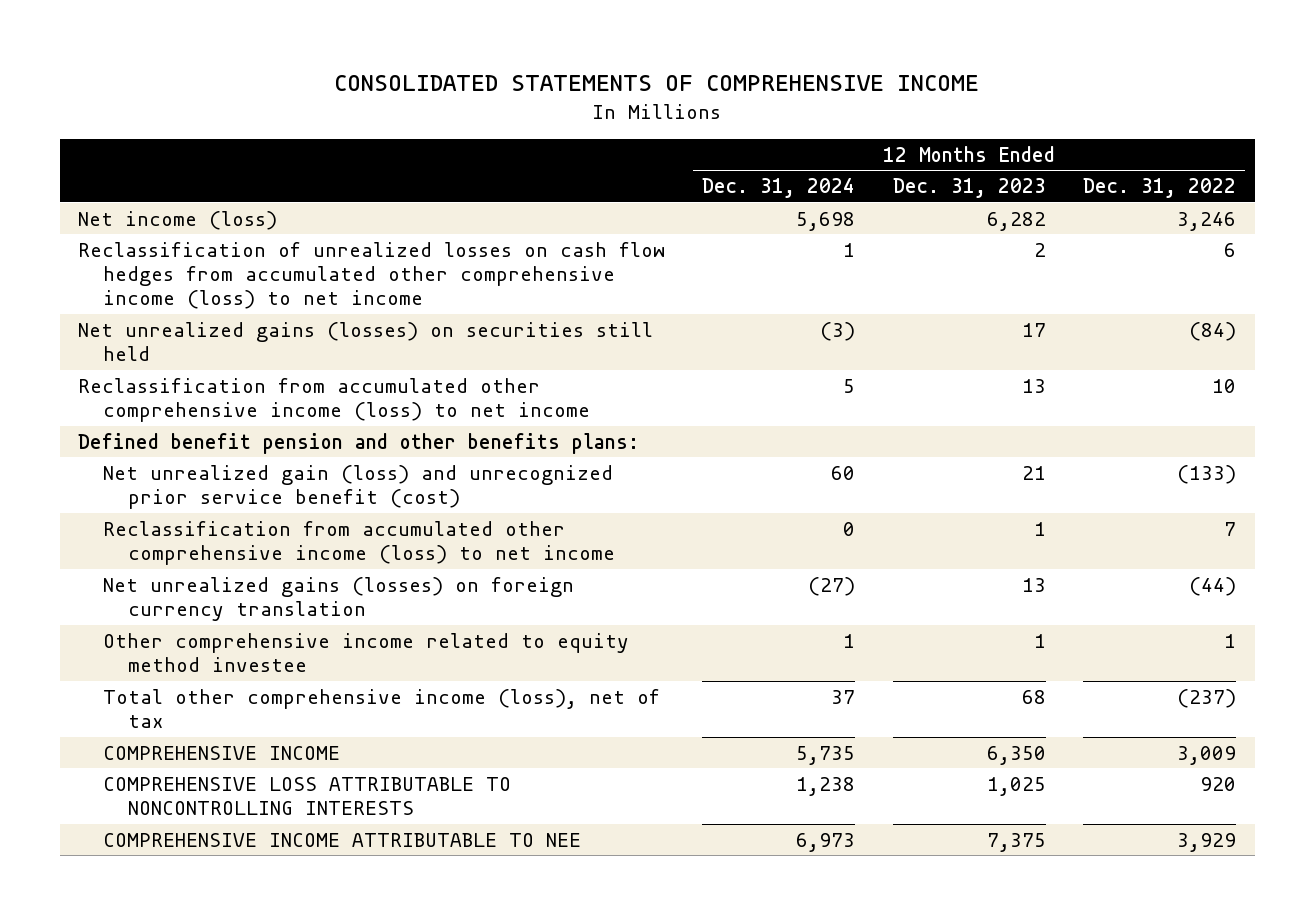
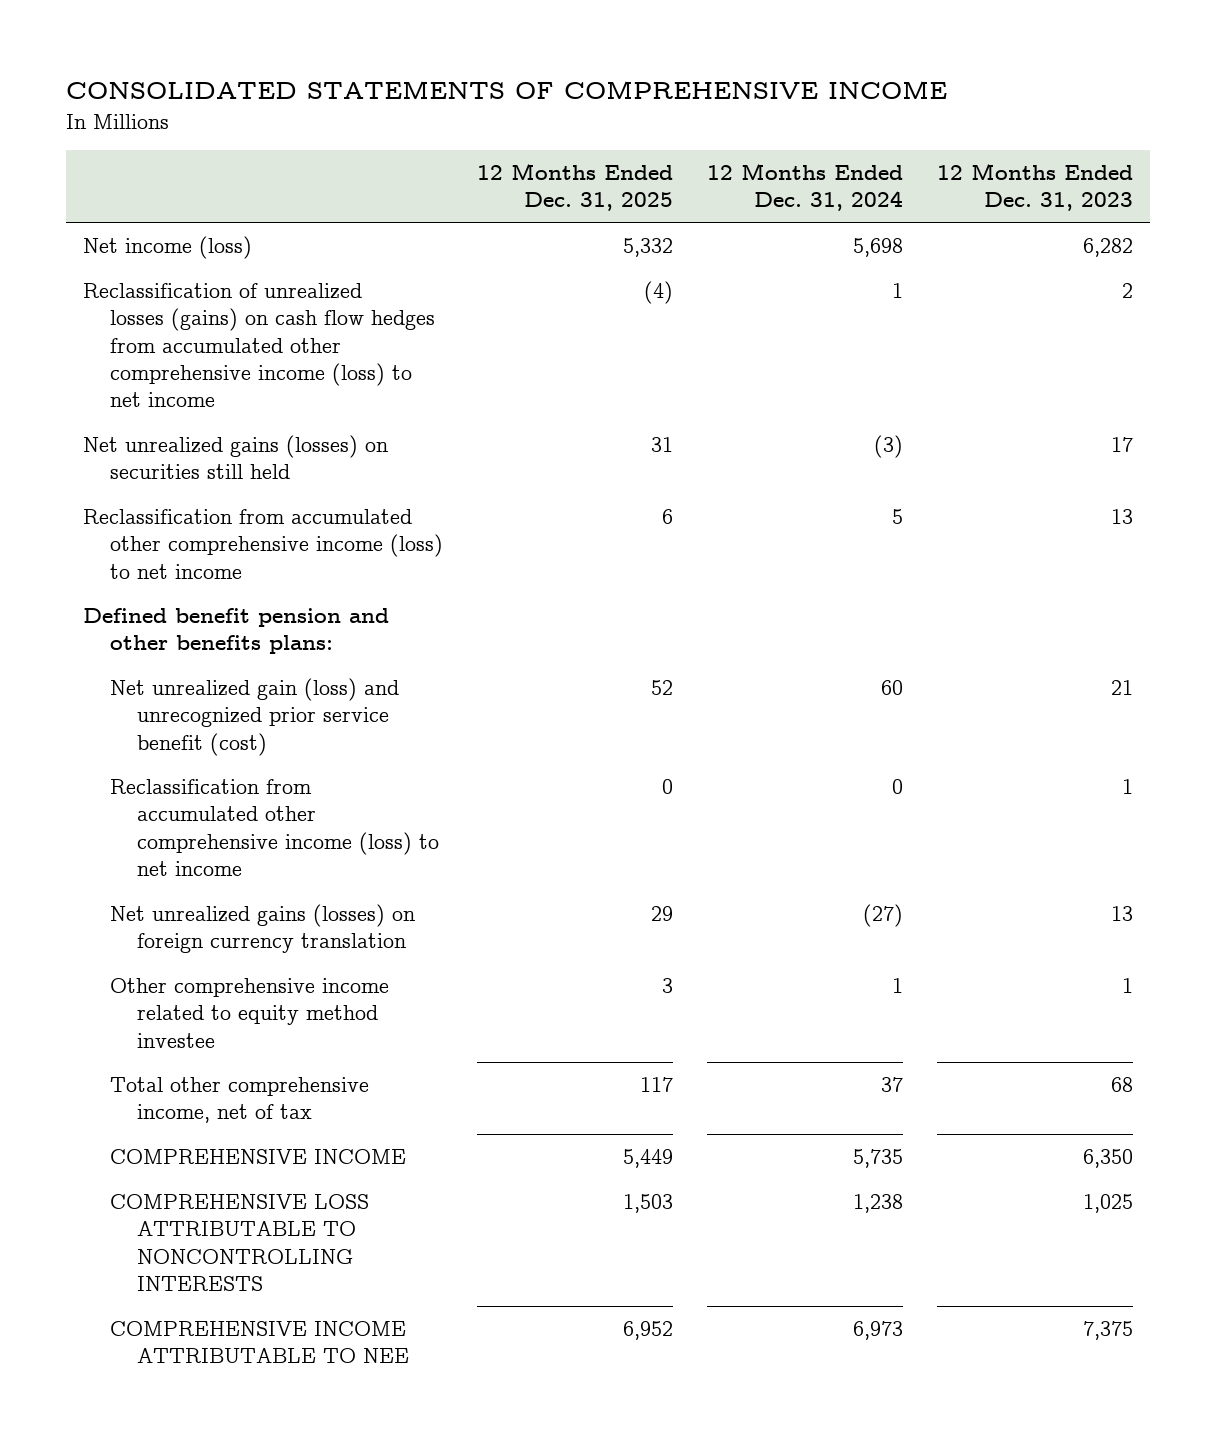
- | 12 Months Ended Dec. 31, 2024 | 12 Months Ended Dec. 31, 2023 | 12 Months Ended Dec. 31, 2022
+ | 12 Months Ended Dec. 31, 2025 | 12 Months Ended Dec. 31, 2024 | 12 Months Ended Dec. 31, 2023
- Reclassification of unrealized losses on cash flow hedges from accumulated other comprehensive income (loss) to net income | 1 | 2 | 6
+ Reclassification of unrealized losses (gains) on cash flow hedges from accumulated other comprehensive income (loss) to net income | (4) | 1 | 2
- Total other comprehensive income (loss), net of tax | 37 | 68 | (237)
+ Total other comprehensive income, net of tax | 117 | 37 | 68

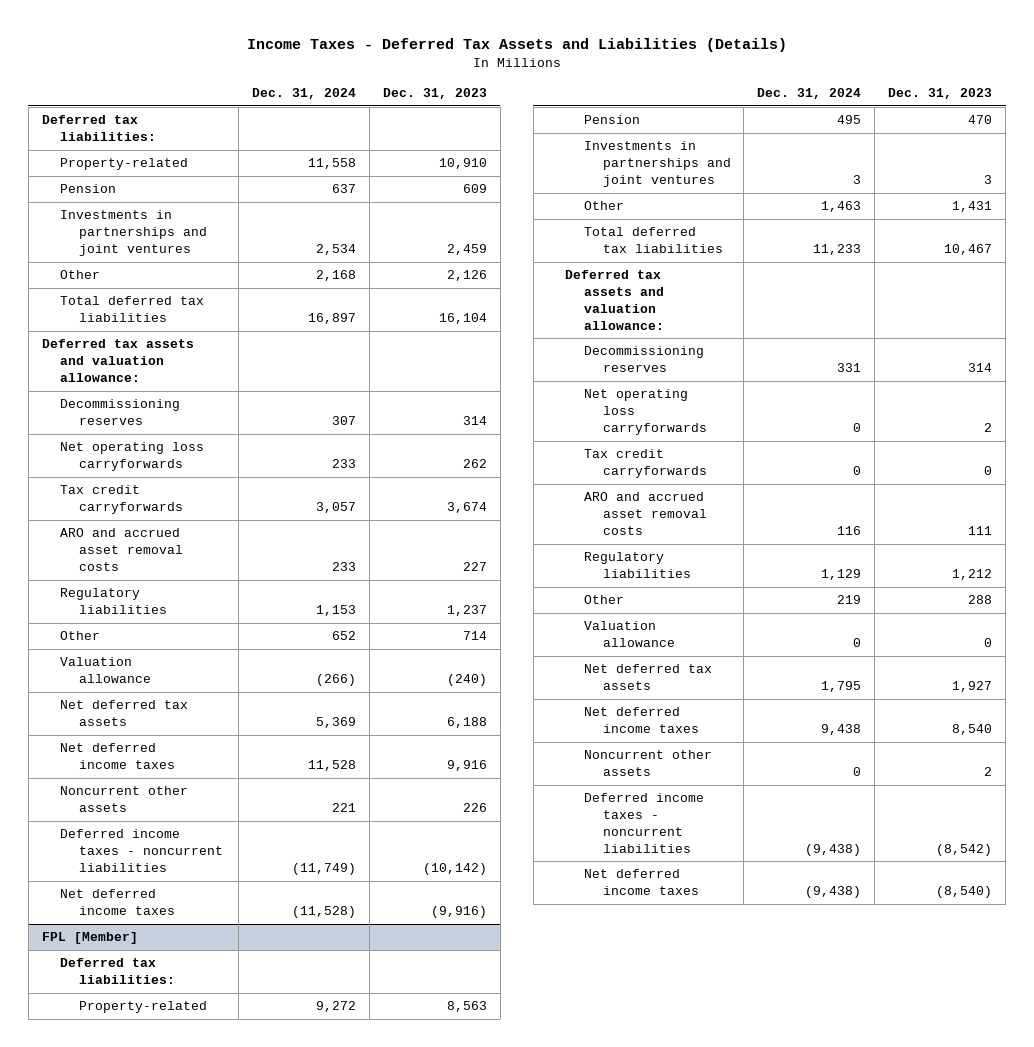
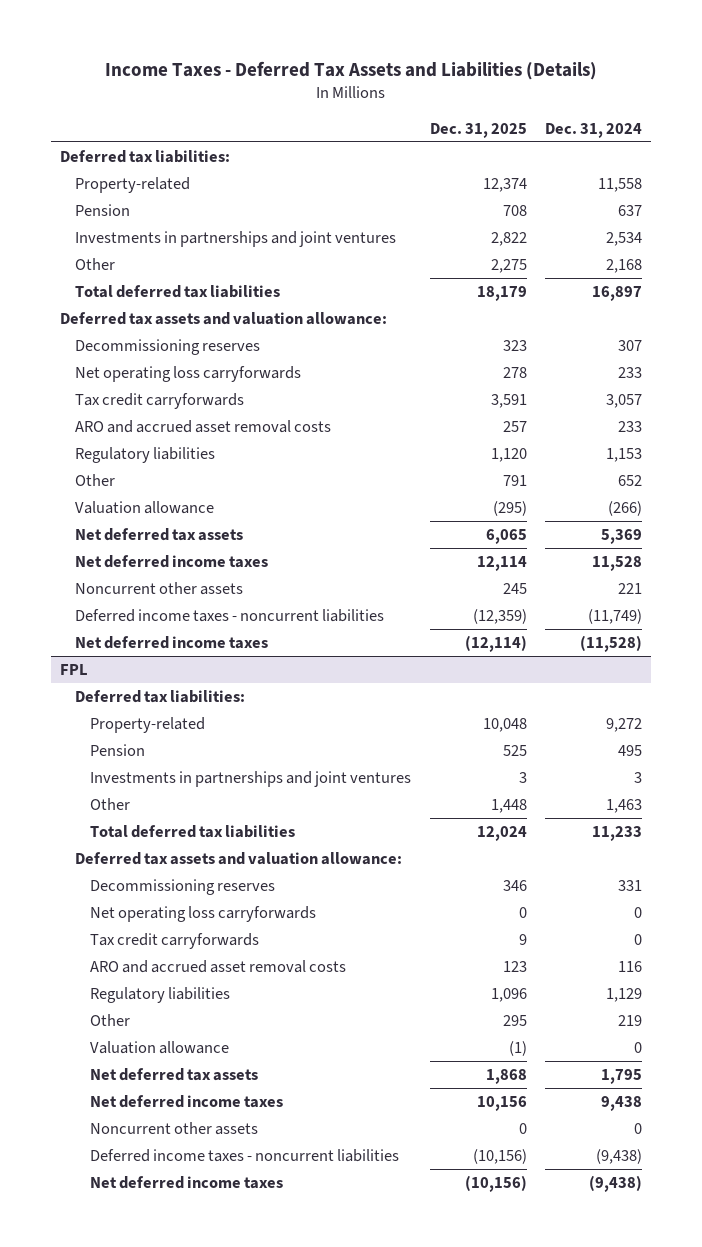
- | Dec. 31, 2024 | Dec. 31, 2023
+ | Dec. 31, 2025 | Dec. 31, 2024
- FPL [Member]
+ FPL

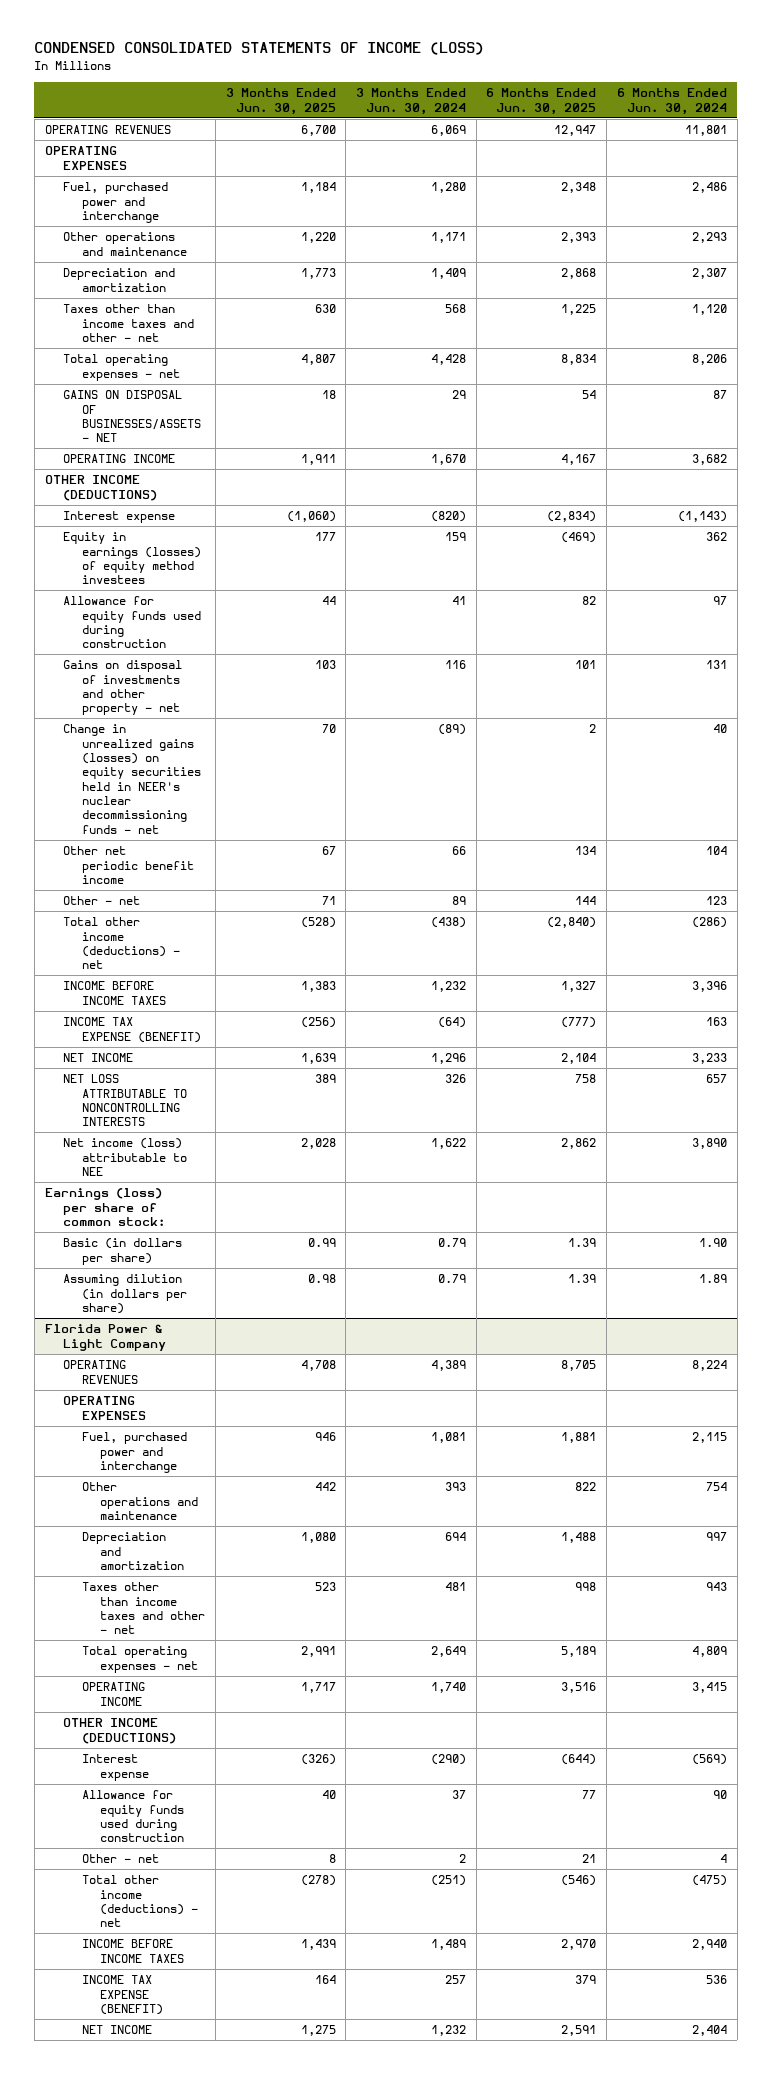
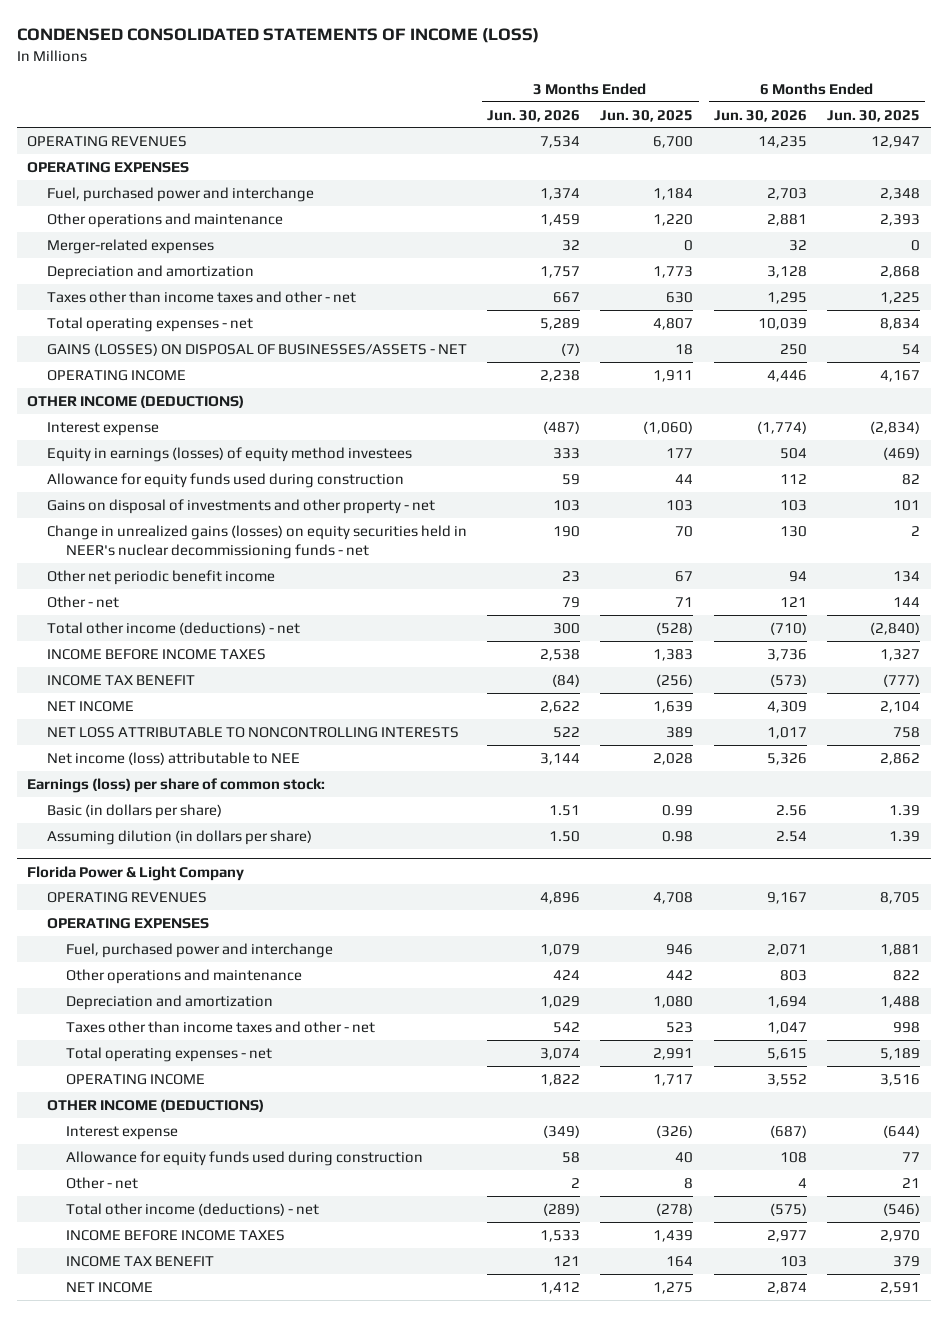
- | 3 Months Ended Jun. 30, 2025 | 3 Months Ended Jun. 30, 2024 | 6 Months Ended Jun. 30, 2025 | 6 Months Ended Jun. 30, 2024
+ | 3 Months Ended Jun. 30, 2026 | 3 Months Ended Jun. 30, 2025 | 6 Months Ended Jun. 30, 2026 | 6 Months Ended Jun. 30, 2025
+ Merger-related expenses | 32 | 0 | 32 | 0
- GAINS ON DISPOSAL OF BUSINESSES/ASSETS - NET | 18 | 29 | 54 | 87
+ GAINS (LOSSES) ON DISPOSAL OF BUSINESSES/ASSETS - NET | (7) | 18 | 250 | 54
- INCOME TAX EXPENSE (BENEFIT) | (256) | (64) | (777) | 163
+ INCOME TAX BENEFIT | (84) | (256) | (573) | (777)
@ Florida Power & Light Company
- INCOME TAX EXPENSE (BENEFIT) | 164 | 257 | 379 | 536
+ INCOME TAX BENEFIT | 121 | 164 | 103 | 379

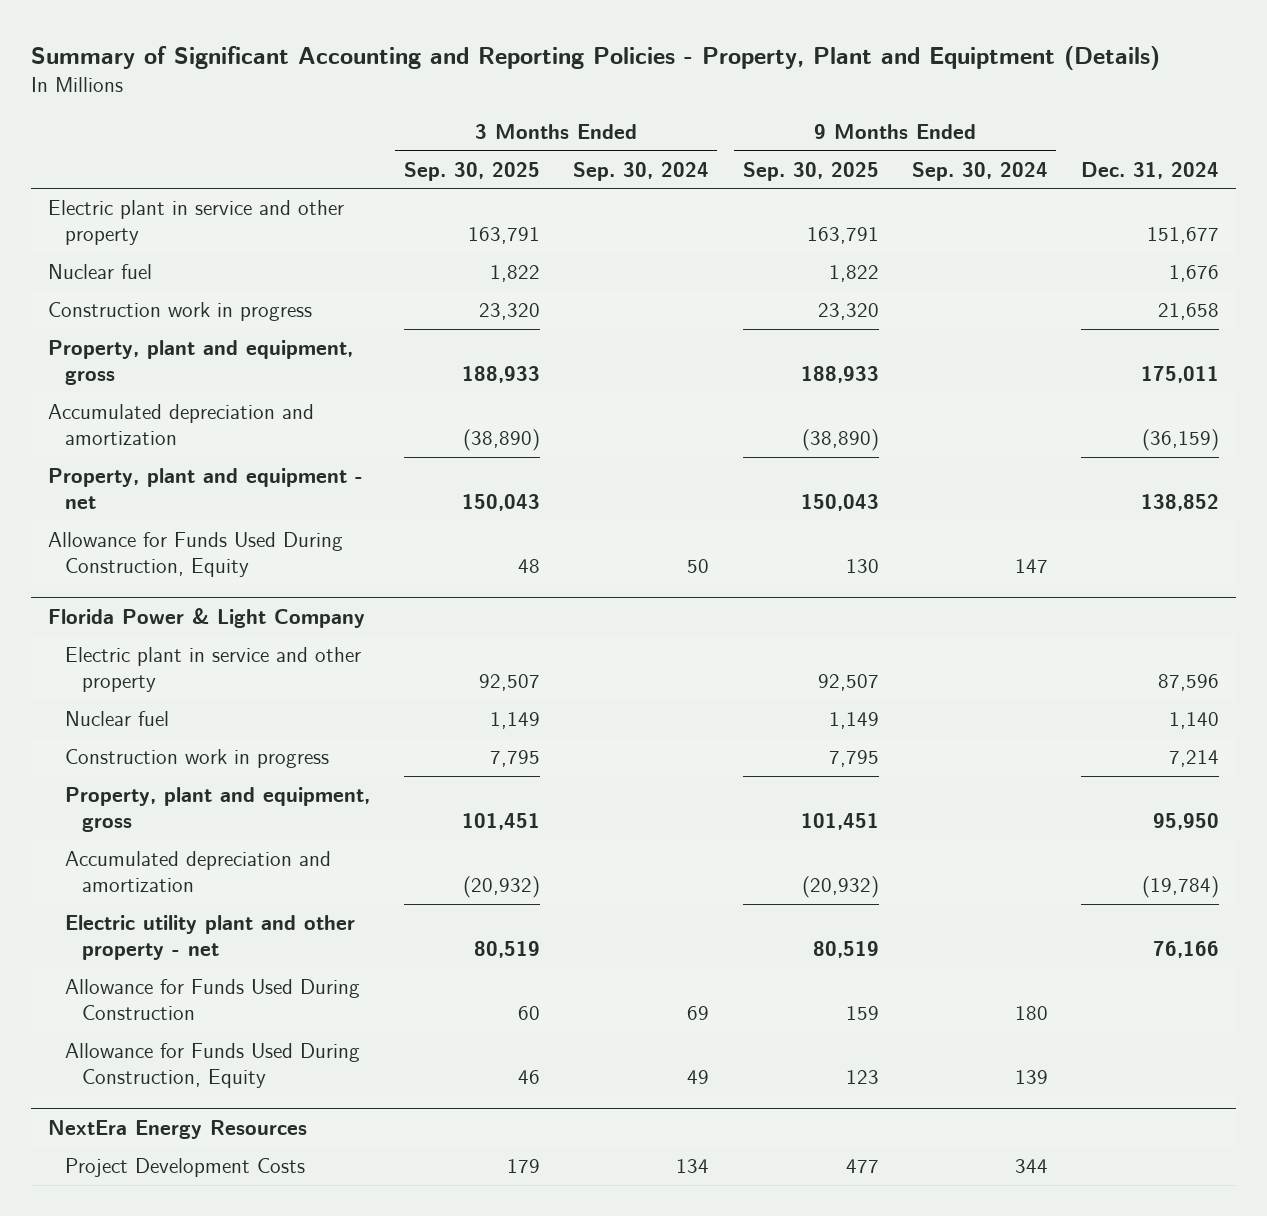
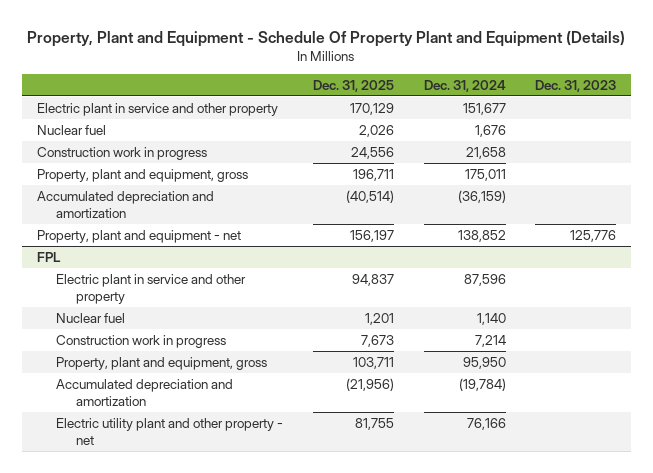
- Summary of Significant Accounting and Reporting Policies - Property, Plant and Equiptment (Details)
+ Property, Plant and Equipment - Schedule Of Property Plant and Equipment (Details)
- | 3 Months Ended Sep. 30, 2025 | 3 Months Ended Sep. 30, 2024 | 9 Months Ended Sep. 30, 2025 | 9 Months Ended Sep. 30, 2024 | Dec. 31, 2024
+ | Dec. 31, 2025 | Dec. 31, 2024 | Dec. 31, 2023
- Allowance for Funds Used During Construction, Equity | 48 | 50 | 130 | 147 |
- Florida Power & Light Company
+ FPL
- Allowance for Funds Used During Construction | 60 | 69 | 159 | 180 |
- Allowance for Funds Used During Construction, Equity | 46 | 49 | 123 | 139 |
- NextEra Energy Resources
- Project Development Costs | 179 | 134 | 477 | 344 |

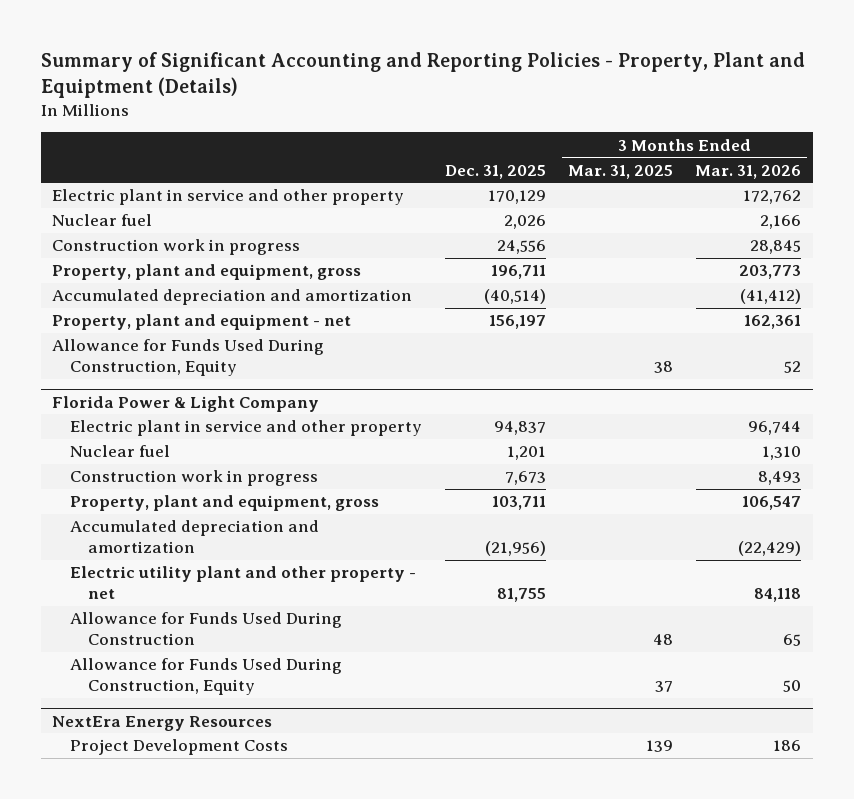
- Property, Plant and Equipment - Schedule Of Property Plant and Equipment (Details)
+ Summary of Significant Accounting and Reporting Policies - Property, Plant and Equiptment (Details)
- | Dec. 31, 2025 | Dec. 31, 2024 | Dec. 31, 2023
+ | Dec. 31, 2025 | 3 Months Ended Mar. 31, 2025 | 3 Months Ended Mar. 31, 2026
- FPL
+ Allowance for Funds Used During Construction, Equity | | 38 | 52
+ Florida Power & Light Company
+ Allowance for Funds Used During Construction | | 48 | 65
+ Allowance for Funds Used During Construction, Equity | | 37 | 50
+ NextEra Energy Resources
+ Project Development Costs | | 139 | 186

